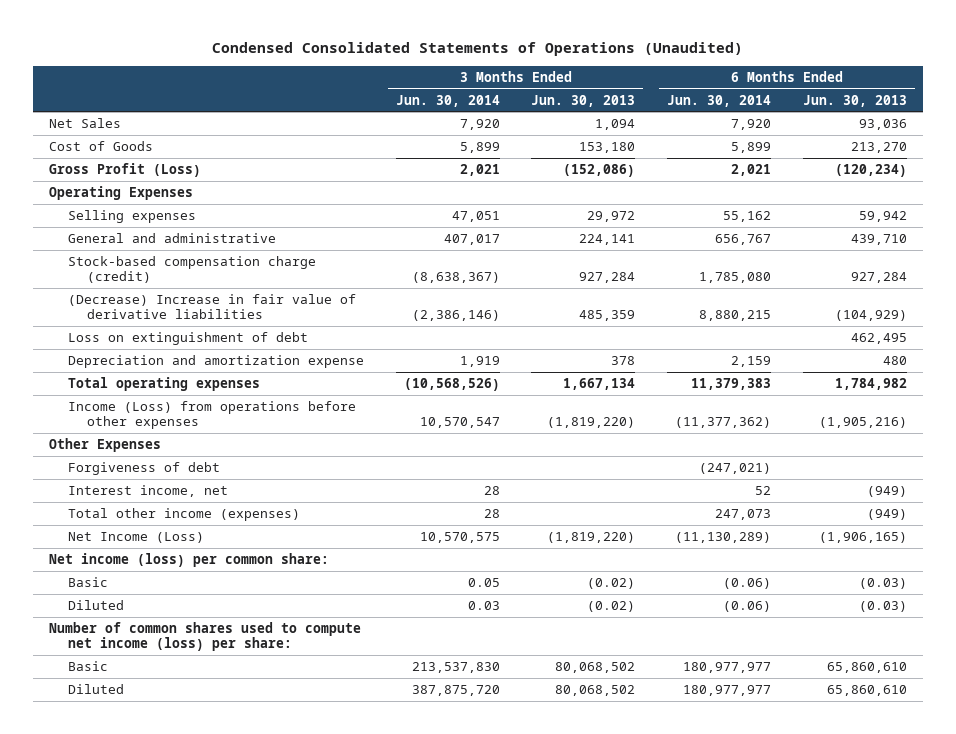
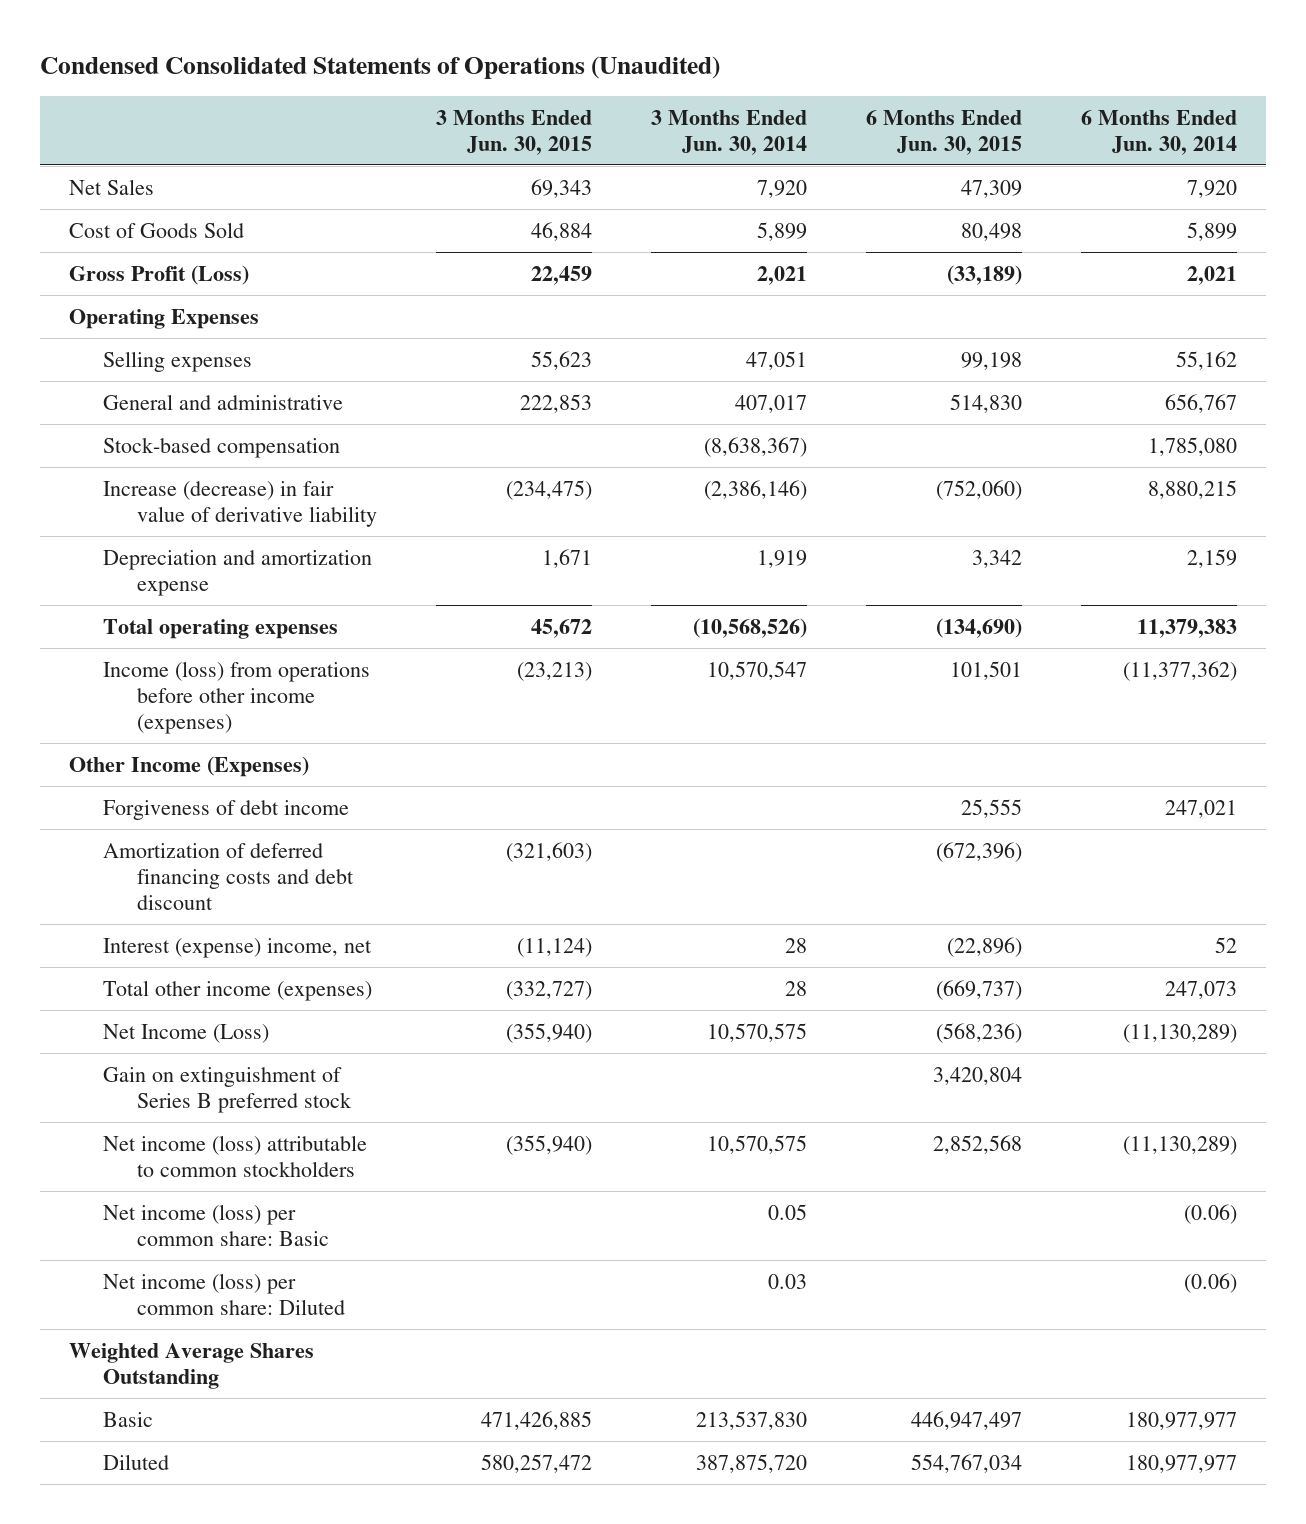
- | 3 Months Ended Jun. 30, 2014 | 3 Months Ended Jun. 30, 2013 | 6 Months Ended Jun. 30, 2014 | 6 Months Ended Jun. 30, 2013
+ | 3 Months Ended Jun. 30, 2015 | 3 Months Ended Jun. 30, 2014 | 6 Months Ended Jun. 30, 2015 | 6 Months Ended Jun. 30, 2014
- Cost of Goods | 5,899 | 153,180 | 5,899 | 213,270
+ Cost of Goods Sold | 46,884 | 5,899 | 80,498 | 5,899
- Stock-based compensation charge (credit) | (8,638,367) | 927,284 | 1,785,080 | 927,284
- (Decrease) Increase in fair value of derivative liabilities | (2,386,146) | 485,359 | 8,880,215 | (104,929)
- Loss on extinguishment of debt | | | | 462,495
+ Stock-based compensation | | (8,638,367) | | 1,785,080
+ Increase (decrease) in fair value of derivative liability | (234,475) | (2,386,146) | (752,060) | 8,880,215
- Income (Loss) from operations before other expenses | 10,570,547 | (1,819,220) | (11,377,362) | (1,905,216)
- Other Expenses
- Forgiveness of debt | | | (247,021) |
- Interest income, net | 28 | | 52 | (949)
+ Income (loss) from operations before other income (expenses) | (23,213) | 10,570,547 | 101,501 | (11,377,362)
+ Other Income (Expenses)
+ Forgiveness of debt income | | | 25,555 | 247,021
+ Amortization of deferred financing costs and debt discount | (321,603) | | (672,396) |
+ Interest (expense) income, net | (11,124) | 28 | (22,896) | 52
- Net income (loss) per common share:
- Basic | 0.05 | (0.02) | (0.06) | (0.03)
- Diluted | 0.03 | (0.02) | (0.06) | (0.03)
- Number of common shares used to compute net income (loss) per share:
+ Gain on extinguishment of Series B preferred stock | | | 3,420,804 |
+ Net income (loss) attributable to common stockholders | (355,940) | 10,570,575 | 2,852,568 | (11,130,289)
+ Net income (loss) per common share: Basic | | 0.05 | | (0.06)
+ Net income (loss) per common share: Diluted | | 0.03 | | (0.06)
+ Weighted Average Shares Outstanding

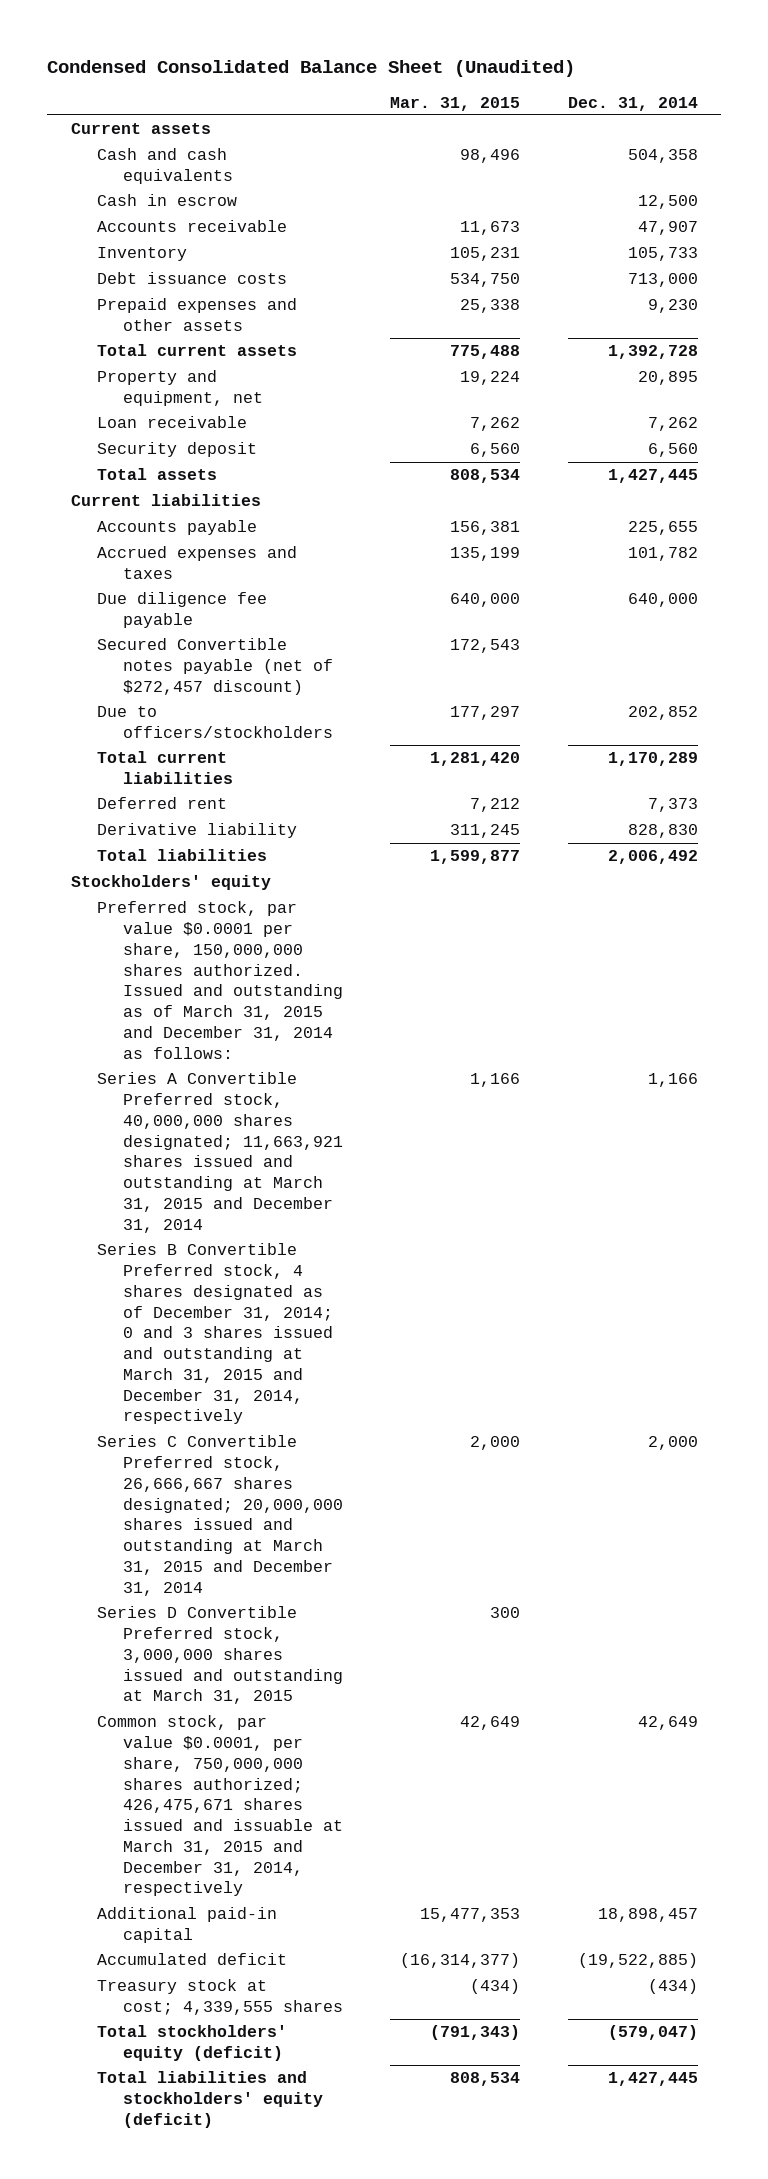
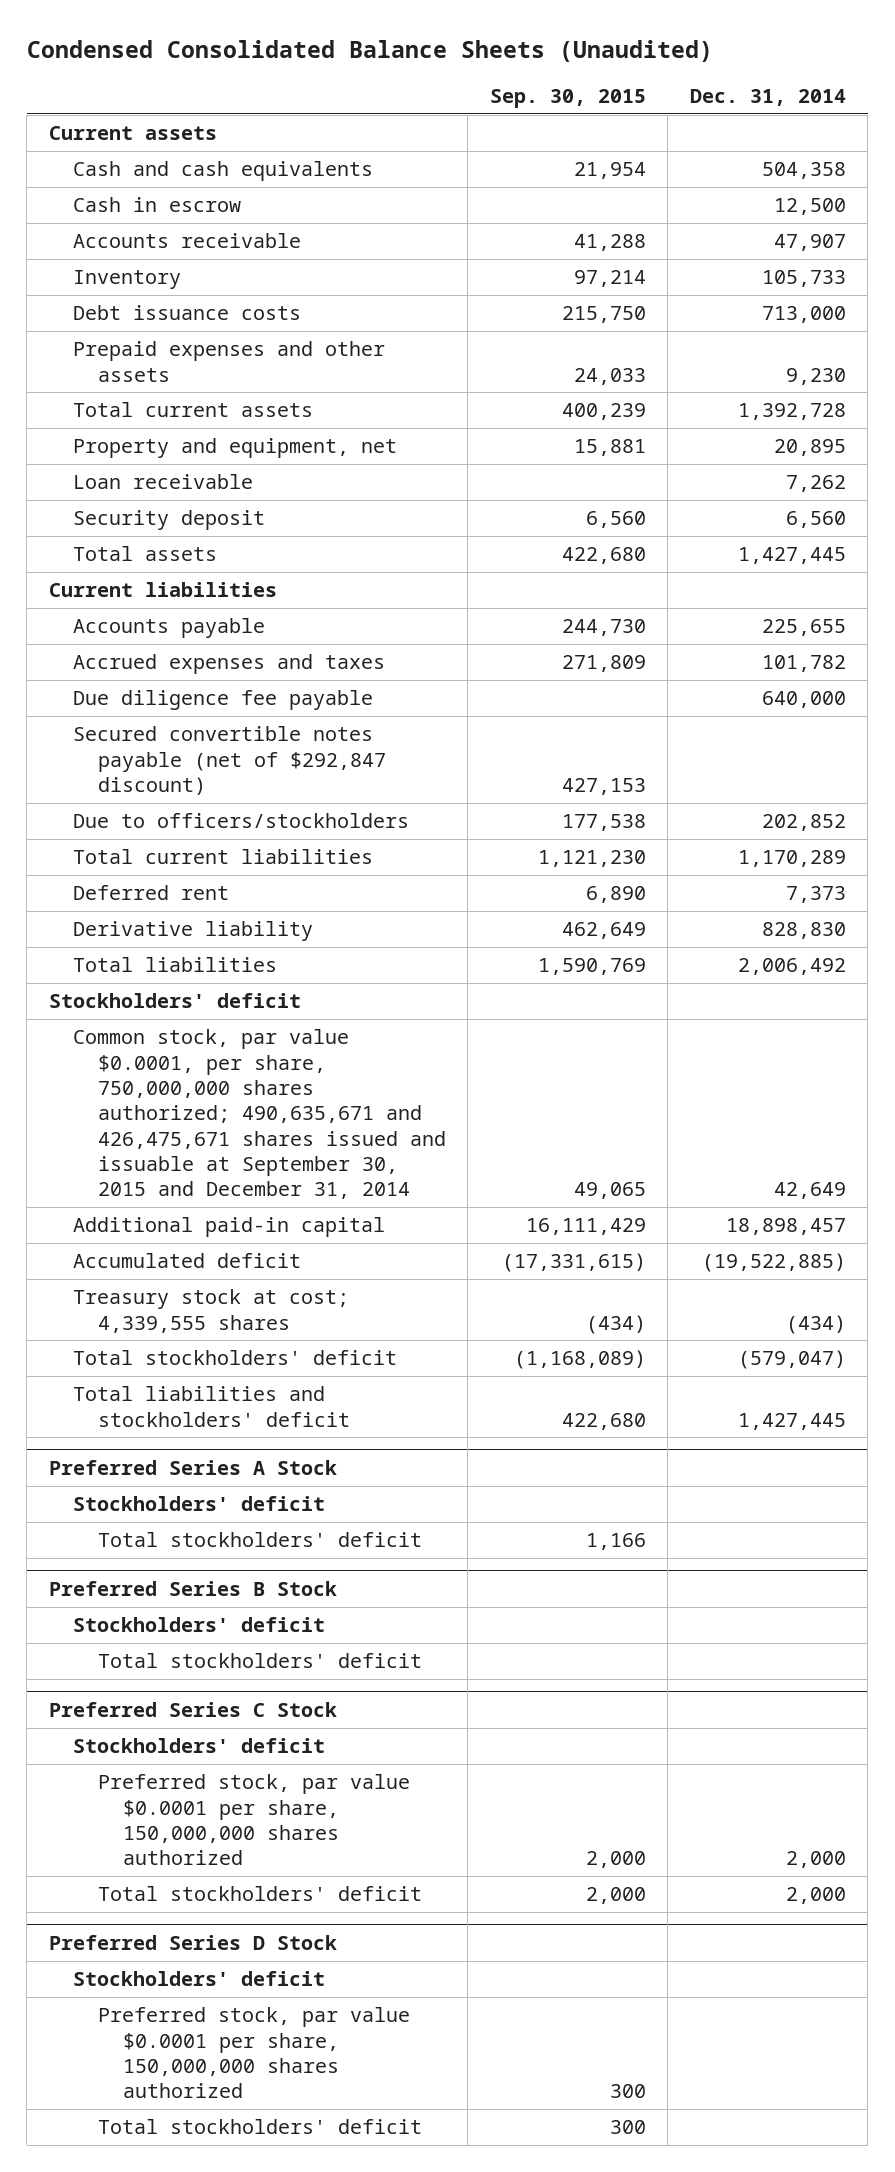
- Condensed Consolidated Balance Sheet (Unaudited)
+ Condensed Consolidated Balance Sheets (Unaudited)
- | Mar. 31, 2015 | Dec. 31, 2014
+ | Sep. 30, 2015 | Dec. 31, 2014
- Secured Convertible notes payable (net of $272,457 discount) | 172,543 |
+ Secured convertible notes payable (net of $292,847 discount) | 427,153 |
- Stockholders' equity
- Preferred stock, par value $0.0001 per share, 150,000,000 shares authorized. Issued and outstanding as of March 31, 2015 and December 31, 2014 as follows:
- Series A Convertible Preferred stock, 40,000,000 shares designated; 11,663,921 shares issued and outstanding at March 31, 2015 and December 31, 2014 | 1,166 | 1,166
- Series B Convertible Preferred stock, 4 shares designated as of December 31, 2014; 0 and 3 shares issued and outstanding at March 31, 2015 and December 31, 2014, respectively
- Series C Convertible Preferred stock, 26,666,667 shares designated; 20,000,000 shares issued and outstanding at March 31, 2015 and December 31, 2014 | 2,000 | 2,000
- Series D Convertible Preferred stock, 3,000,000 shares issued and outstanding at March 31, 2015 | 300 |
- Common stock, par value $0.0001, per share, 750,000,000 shares authorized; 426,475,671 shares issued and issuable at March 31, 2015 and December 31, 2014, respectively | 42,649 | 42,649
+ Stockholders' deficit
+ Common stock, par value $0.0001, per share, 750,000,000 shares authorized; 490,635,671 and 426,475,671 shares issued and issuable at September 30, 2015 and December 31, 2014 | 49,065 | 42,649
- Total stockholders' equity (deficit) | (791,343) | (579,047)
- Total liabilities and stockholders' equity (deficit) | 808,534 | 1,427,445
+ Total stockholders' deficit | (1,168,089) | (579,047)
+ Total liabilities and stockholders' deficit | 422,680 | 1,427,445
+ Preferred Series A Stock
+ Stockholders' deficit
+ Total stockholders' deficit | 1,166 |
+ Preferred Series B Stock
+ Stockholders' deficit
+ Total stockholders' deficit
+ Preferred Series C Stock
+ Stockholders' deficit
+ Preferred stock, par value $0.0001 per share, 150,000,000 shares authorized | 2,000 | 2,000
+ Total stockholders' deficit | 2,000 | 2,000
+ Preferred Series D Stock
+ Stockholders' deficit
+ Preferred stock, par value $0.0001 per share, 150,000,000 shares authorized | 300 |
+ Total stockholders' deficit | 300 |

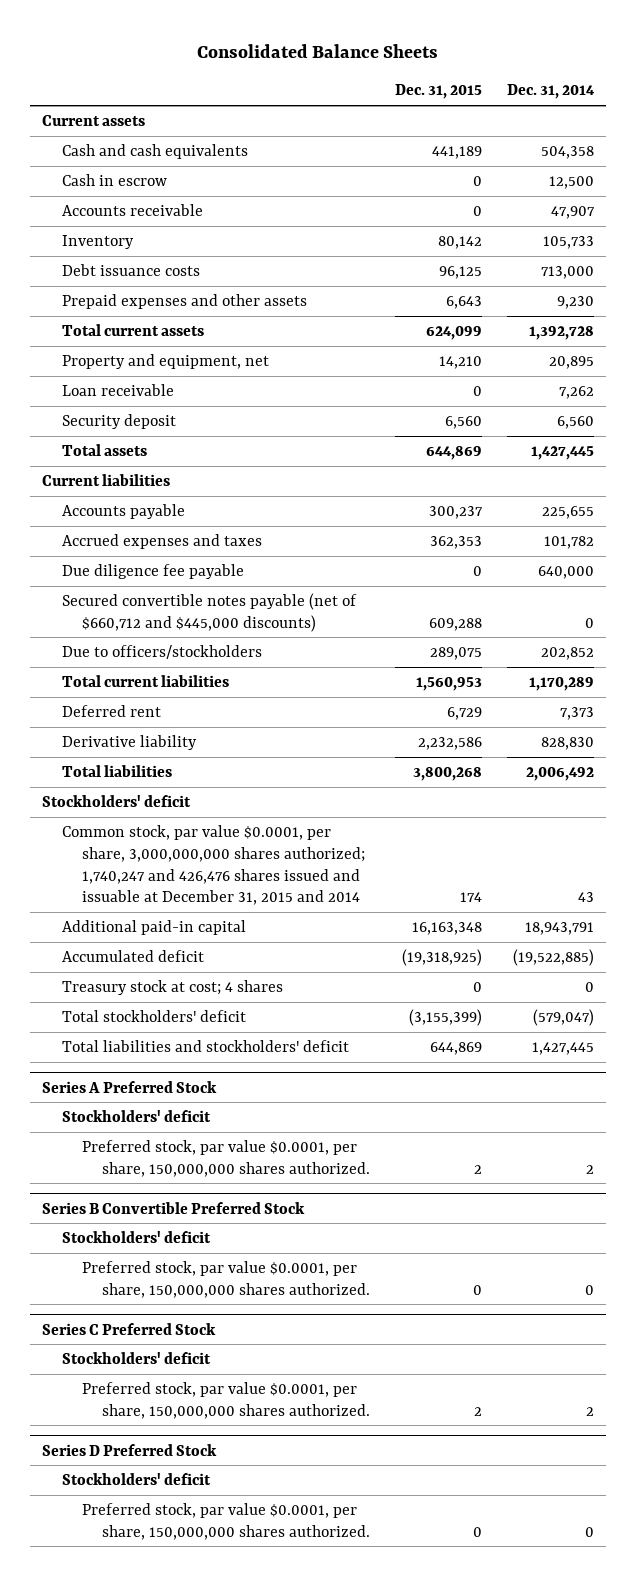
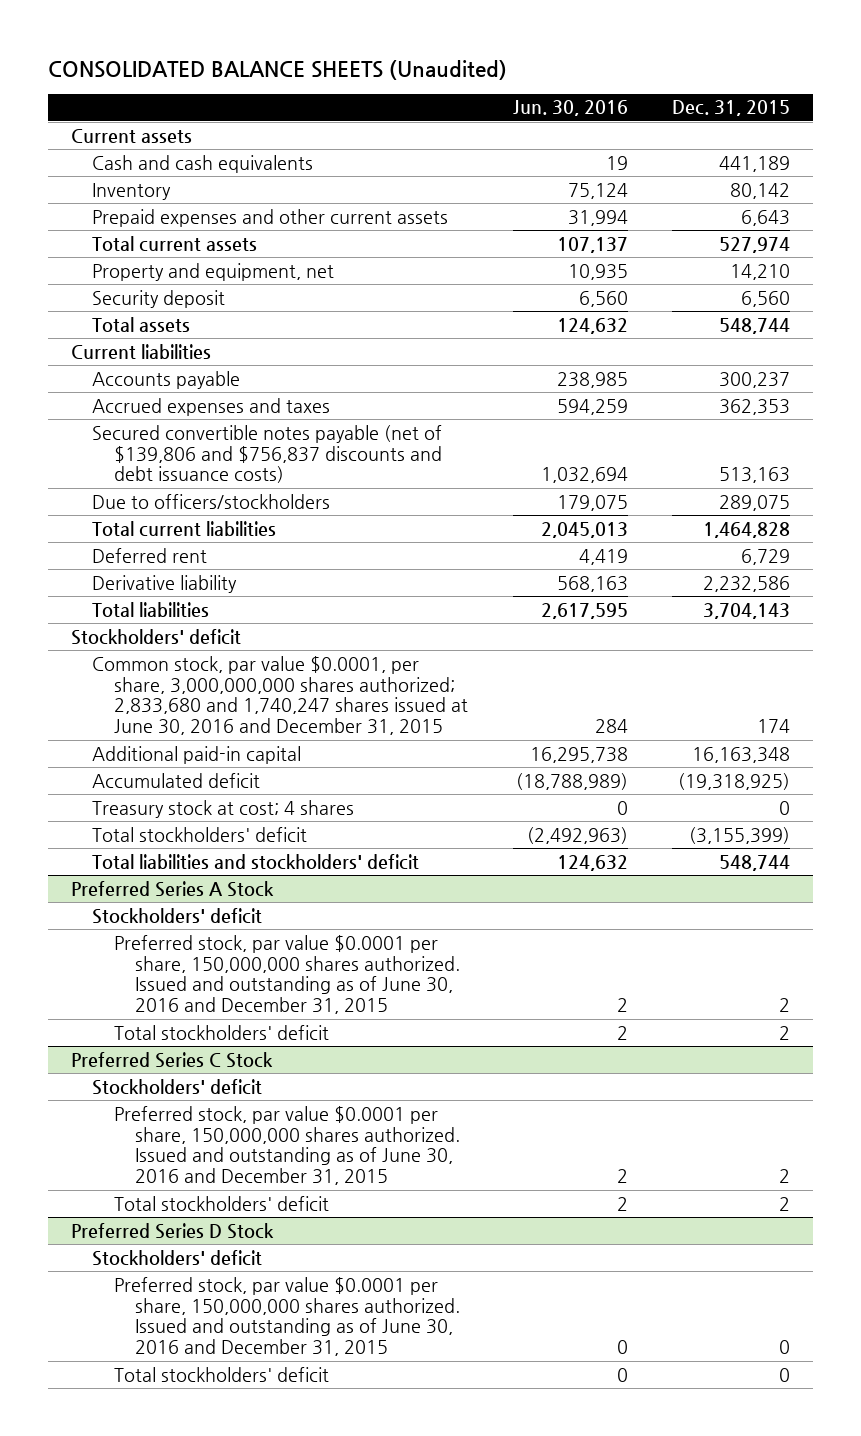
- Consolidated Balance Sheets
+ CONSOLIDATED BALANCE SHEETS (Unaudited)
- | Dec. 31, 2015 | Dec. 31, 2014
+ | Jun. 30, 2016 | Dec. 31, 2015
- Cash in escrow | 0 | 12,500
- Accounts receivable | 0 | 47,907
- Debt issuance costs | 96,125 | 713,000
- Prepaid expenses and other assets | 6,643 | 9,230
- Total current assets | 624,099 | 1,392,728
+ Prepaid expenses and other current assets | 31,994 | 6,643
+ Total current assets | 107,137 | 527,974
- Loan receivable | 0 | 7,262
- Total assets | 644,869 | 1,427,445
+ Total assets | 124,632 | 548,744
- Due diligence fee payable | 0 | 640,000
- Secured convertible notes payable (net of $660,712 and $445,000 discounts) | 609,288 | 0
+ Secured convertible notes payable (net of $139,806 and $756,837 discounts and debt issuance costs) | 1,032,694 | 513,163
- Total current liabilities | 1,560,953 | 1,170,289
+ Total current liabilities | 2,045,013 | 1,464,828
- Total liabilities | 3,800,268 | 2,006,492
+ Total liabilities | 2,617,595 | 3,704,143
- Common stock, par value $0.0001, per share, 3,000,000,000 shares authorized; 1,740,247 and 426,476 shares issued and issuable at December 31, 2015 and 2014 | 174 | 43
+ Common stock, par value $0.0001, per share, 3,000,000,000 shares authorized; 2,833,680 and 1,740,247 shares issued at June 30, 2016 and December 31, 2015 | 284 | 174
- Total liabilities and stockholders' deficit | 644,869 | 1,427,445
- Series A Preferred Stock
- Stockholders' deficit
- Preferred stock, par value $0.0001, per share, 150,000,000 shares authorized. | 2 | 2
- Series B Convertible Preferred Stock
+ Total liabilities and stockholders' deficit | 124,632 | 548,744
+ Preferred Series A Stock
- Preferred stock, par value $0.0001, per share, 150,000,000 shares authorized. | 0 | 0
- Series C Preferred Stock
+ Preferred stock, par value $0.0001 per share, 150,000,000 shares authorized. Issued and outstanding as of June 30, 2016 and December 31, 2015 | 2 | 2
+ Total stockholders' deficit | 2 | 2
+ Preferred Series C Stock
- Preferred stock, par value $0.0001, per share, 150,000,000 shares authorized. | 2 | 2
- Series D Preferred Stock
+ Preferred stock, par value $0.0001 per share, 150,000,000 shares authorized. Issued and outstanding as of June 30, 2016 and December 31, 2015 | 2 | 2
+ Total stockholders' deficit | 2 | 2
+ Preferred Series D Stock
- Preferred stock, par value $0.0001, per share, 150,000,000 shares authorized. | 0 | 0
+ Preferred stock, par value $0.0001 per share, 150,000,000 shares authorized. Issued and outstanding as of June 30, 2016 and December 31, 2015 | 0 | 0
+ Total stockholders' deficit | 0 | 0

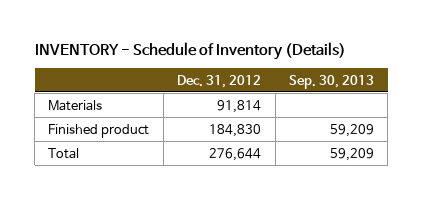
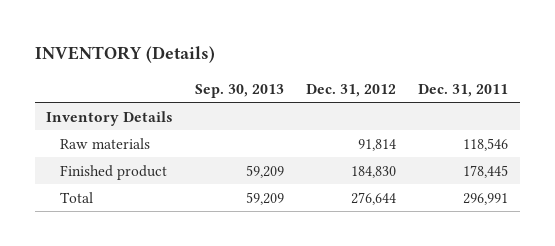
- INVENTORY - Schedule of Inventory (Details)
+ INVENTORY (Details)
- | Dec. 31, 2012 | Sep. 30, 2013
+ | Sep. 30, 2013 | Dec. 31, 2012 | Dec. 31, 2011
- Materials | 91,814 |
+ Inventory Details
+ Raw materials | | 91,814 | 118,546

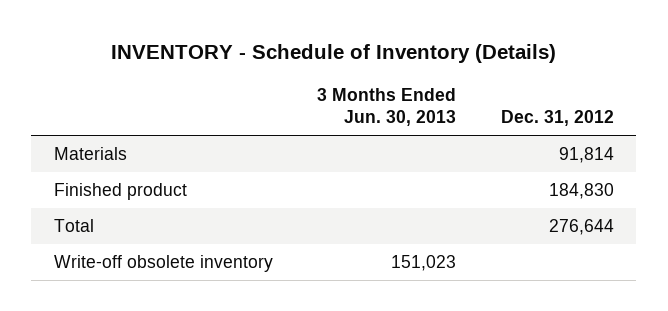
- INVENTORY (Details)
+ INVENTORY - Schedule of Inventory (Details)
- | Sep. 30, 2013 | Dec. 31, 2012 | Dec. 31, 2011
+ | 3 Months Ended Jun. 30, 2013 | Dec. 31, 2012
- Inventory Details
- Raw materials | | 91,814 | 118,546
+ Materials | | 91,814
+ Write-off obsolete inventory | 151,023 |

